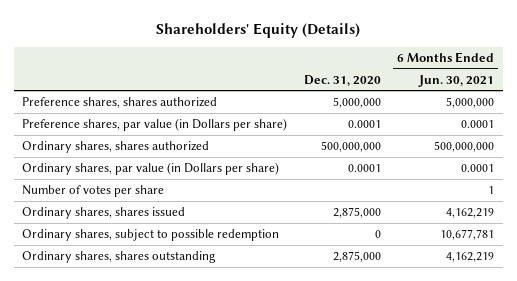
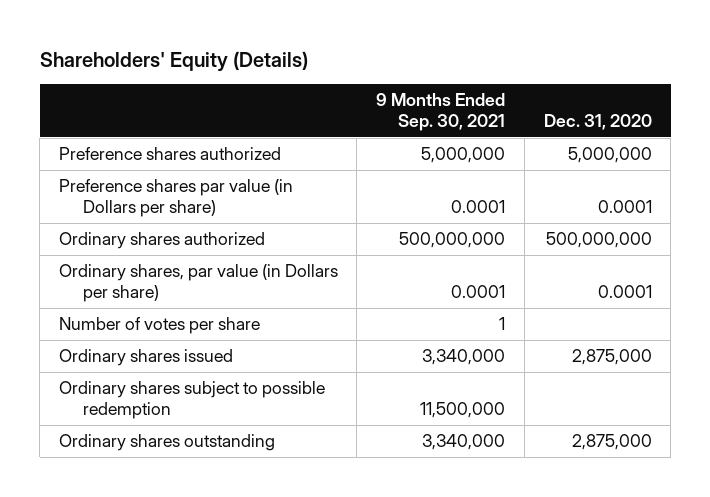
- | Dec. 31, 2020 | 6 Months Ended Jun. 30, 2021
+ | 9 Months Ended Sep. 30, 2021 | Dec. 31, 2020
- Preference shares, shares authorized | 5,000,000 | 5,000,000
- Preference shares, par value (in Dollars per share) | 0.0001 | 0.0001
- Ordinary shares, shares authorized | 500,000,000 | 500,000,000
+ Preference shares authorized | 5,000,000 | 5,000,000
+ Preference shares par value (in Dollars per share) | 0.0001 | 0.0001
+ Ordinary shares authorized | 500,000,000 | 500,000,000
- Ordinary shares, shares issued | 2,875,000 | 4,162,219
- Ordinary shares, subject to possible redemption | 0 | 10,677,781
- Ordinary shares, shares outstanding | 2,875,000 | 4,162,219
+ Ordinary shares issued | 3,340,000 | 2,875,000
+ Ordinary shares subject to possible redemption | 11,500,000 |
+ Ordinary shares outstanding | 3,340,000 | 2,875,000

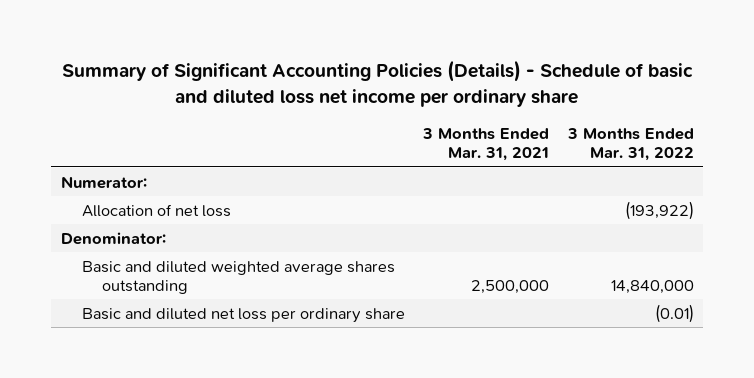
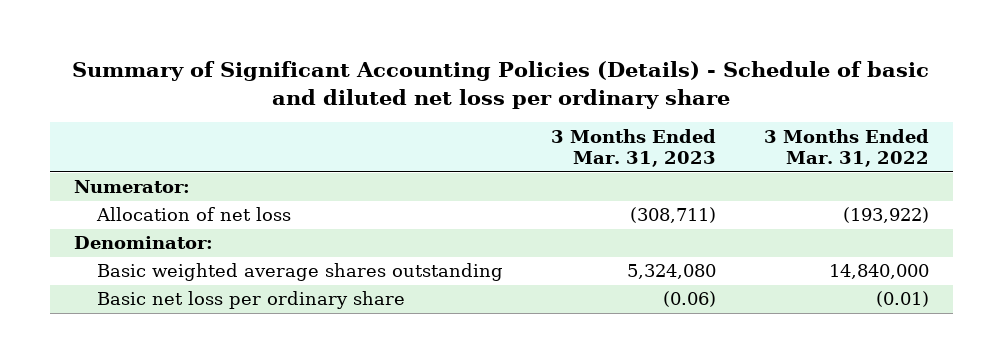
- Summary of Significant Accounting Policies (Details) - Schedule of basic and diluted loss net income per ordinary share
+ Summary of Significant Accounting Policies (Details) - Schedule of basic and diluted net loss per ordinary share
- | 3 Months Ended Mar. 31, 2021 | 3 Months Ended Mar. 31, 2022
+ | 3 Months Ended Mar. 31, 2023 | 3 Months Ended Mar. 31, 2022
- Basic and diluted weighted average shares outstanding | 2,500,000 | 14,840,000
- Basic and diluted net loss per ordinary share | | (0.01)
+ Basic weighted average shares outstanding | 5,324,080 | 14,840,000
+ Basic net loss per ordinary share | (0.06) | (0.01)

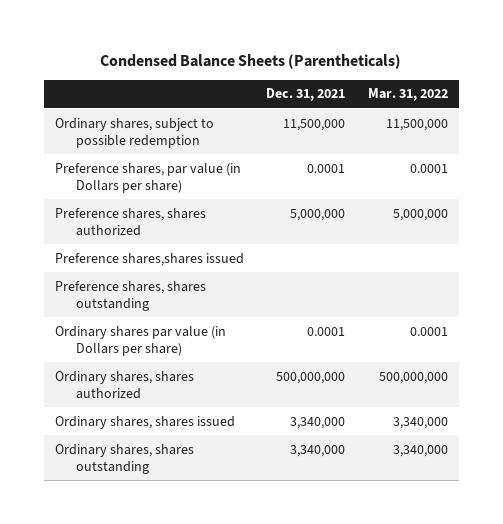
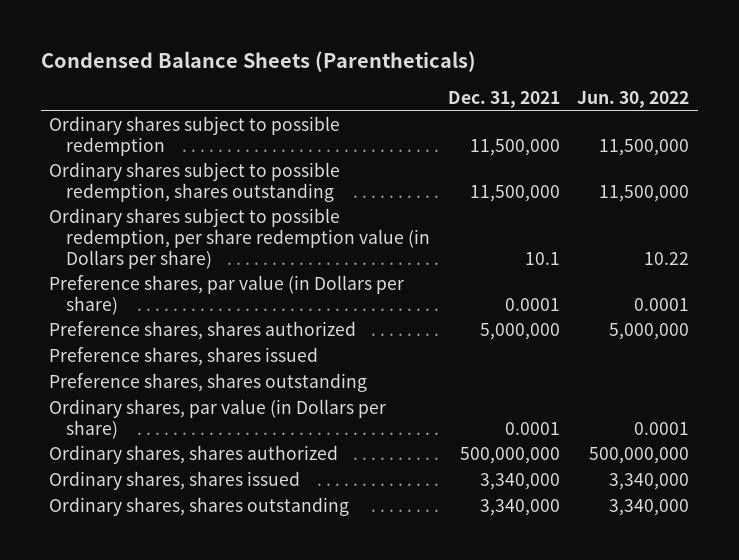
- | Dec. 31, 2021 | Mar. 31, 2022
+ | Dec. 31, 2021 | Jun. 30, 2022
- Ordinary shares, subject to possible redemption | 11,500,000 | 11,500,000
+ Ordinary shares subject to possible redemption | 11,500,000 | 11,500,000
+ Ordinary shares subject to possible redemption, shares outstanding | 11,500,000 | 11,500,000
+ Ordinary shares subject to possible redemption, per share redemption value (in Dollars per share) | 10.1 | 10.22
- Preference shares,shares issued
+ Preference shares, shares issued
- Ordinary shares par value (in Dollars per share) | 0.0001 | 0.0001
+ Ordinary shares, par value (in Dollars per share) | 0.0001 | 0.0001

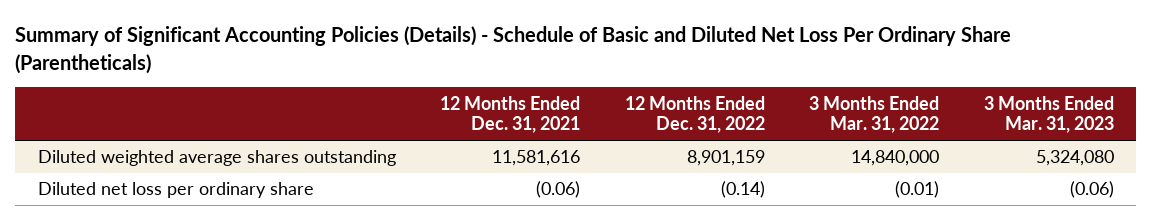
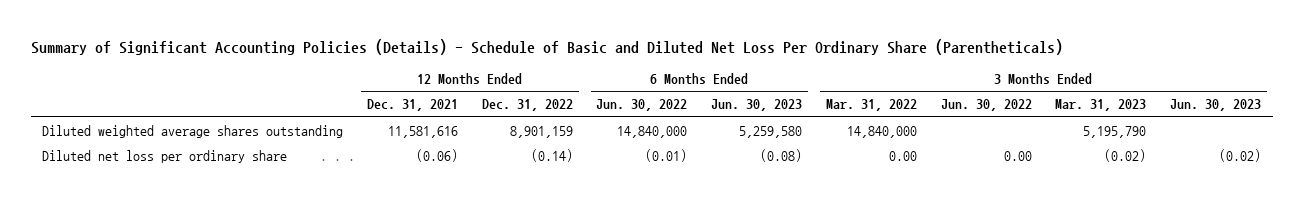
- | 12 Months Ended Dec. 31, 2021 | 12 Months Ended Dec. 31, 2022 | 3 Months Ended Mar. 31, 2022 | 3 Months Ended Mar. 31, 2023
+ | 12 Months Ended Dec. 31, 2021 | 12 Months Ended Dec. 31, 2022 | 6 Months Ended Jun. 30, 2022 | 6 Months Ended Jun. 30, 2023 | 3 Months Ended Mar. 31, 2022 | 3 Months Ended Jun. 30, 2022 | 3 Months Ended Mar. 31, 2023 | 3 Months Ended Jun. 30, 2023
- Diluted weighted average shares outstanding | 11,581,616 | 8,901,159 | 14,840,000 | 5,324,080
- Diluted net loss per ordinary share | (0.06) | (0.14) | (0.01) | (0.06)
+ Diluted weighted average shares outstanding | 11,581,616 | 8,901,159 | 14,840,000 | 5,259,580 | 14,840,000 | | 5,195,790 |
+ Diluted net loss per ordinary share | (0.06) | (0.14) | (0.01) | (0.08) | 0.00 | 0.00 | (0.02) | (0.02)

